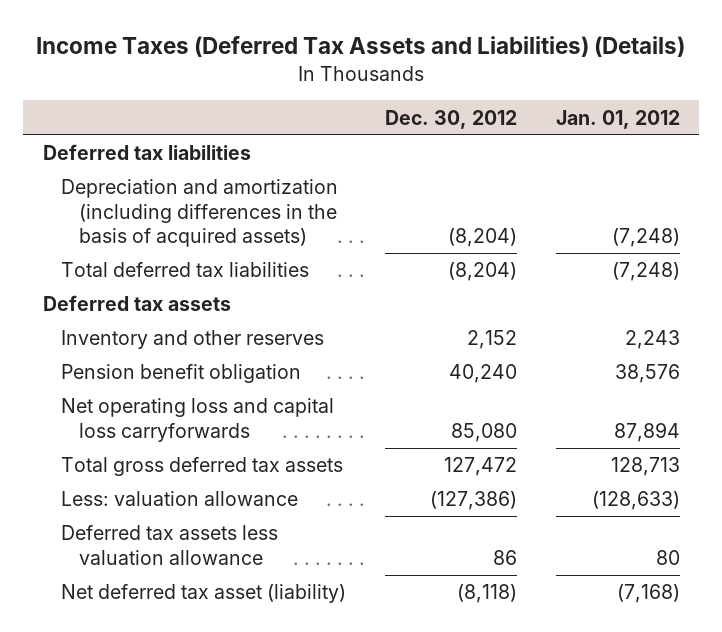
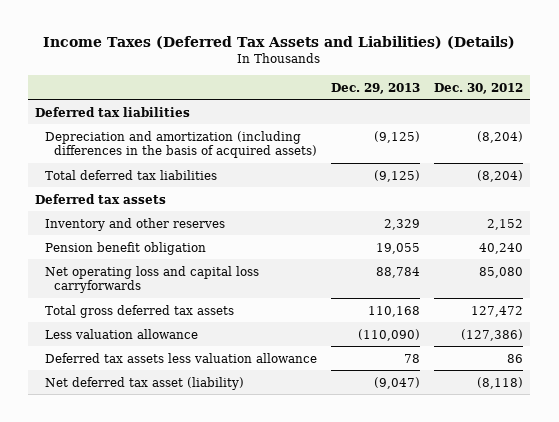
- | Dec. 30, 2012 | Jan. 01, 2012
+ | Dec. 29, 2013 | Dec. 30, 2012
- Less: valuation allowance | (127,386) | (128,633)
+ Less valuation allowance | (110,090) | (127,386)

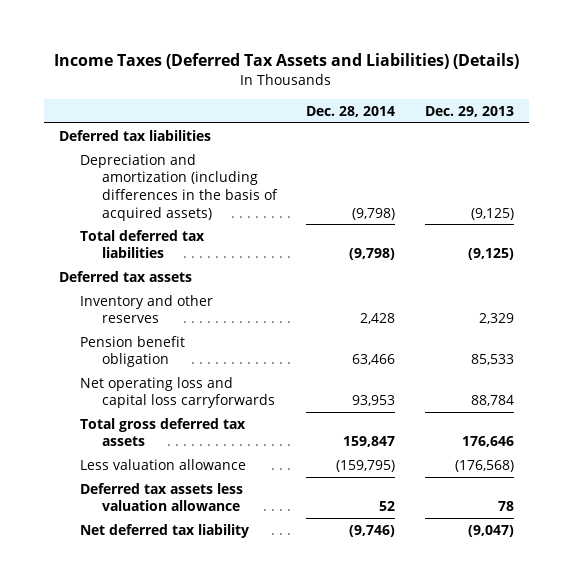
- | Dec. 29, 2013 | Dec. 30, 2012
+ | Dec. 28, 2014 | Dec. 29, 2013
- Pension benefit obligation | 19,055 | 40,240
+ Pension benefit obligation | 63,466 | 85,533
- Total gross deferred tax assets | 110,168 | 127,472
- Less valuation allowance | (110,090) | (127,386)
+ Total gross deferred tax assets | 159,847 | 176,646
+ Less valuation allowance | (159,795) | (176,568)
- Net deferred tax asset (liability) | (9,047) | (8,118)
+ Net deferred tax liability | (9,746) | (9,047)

